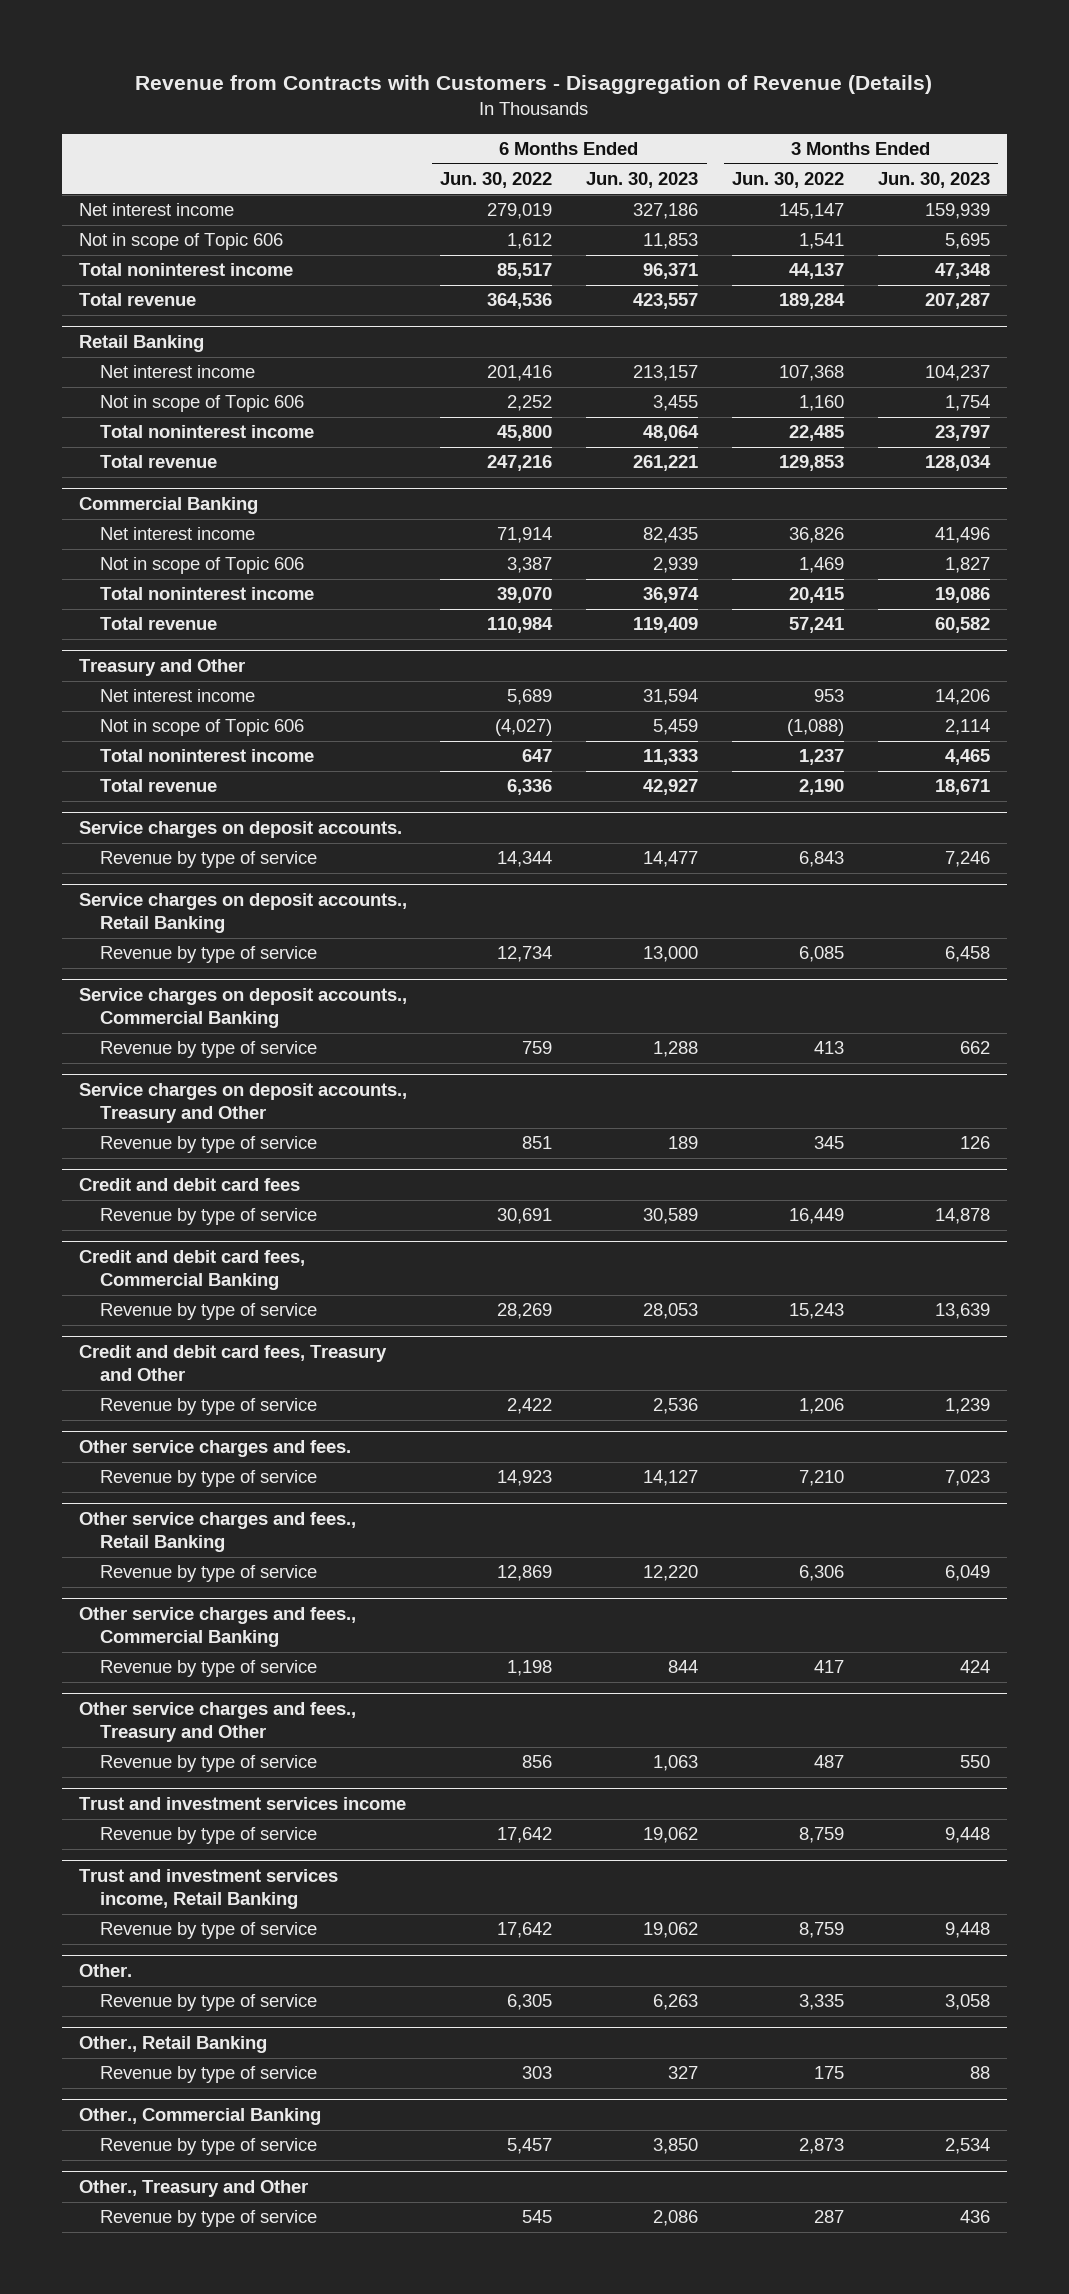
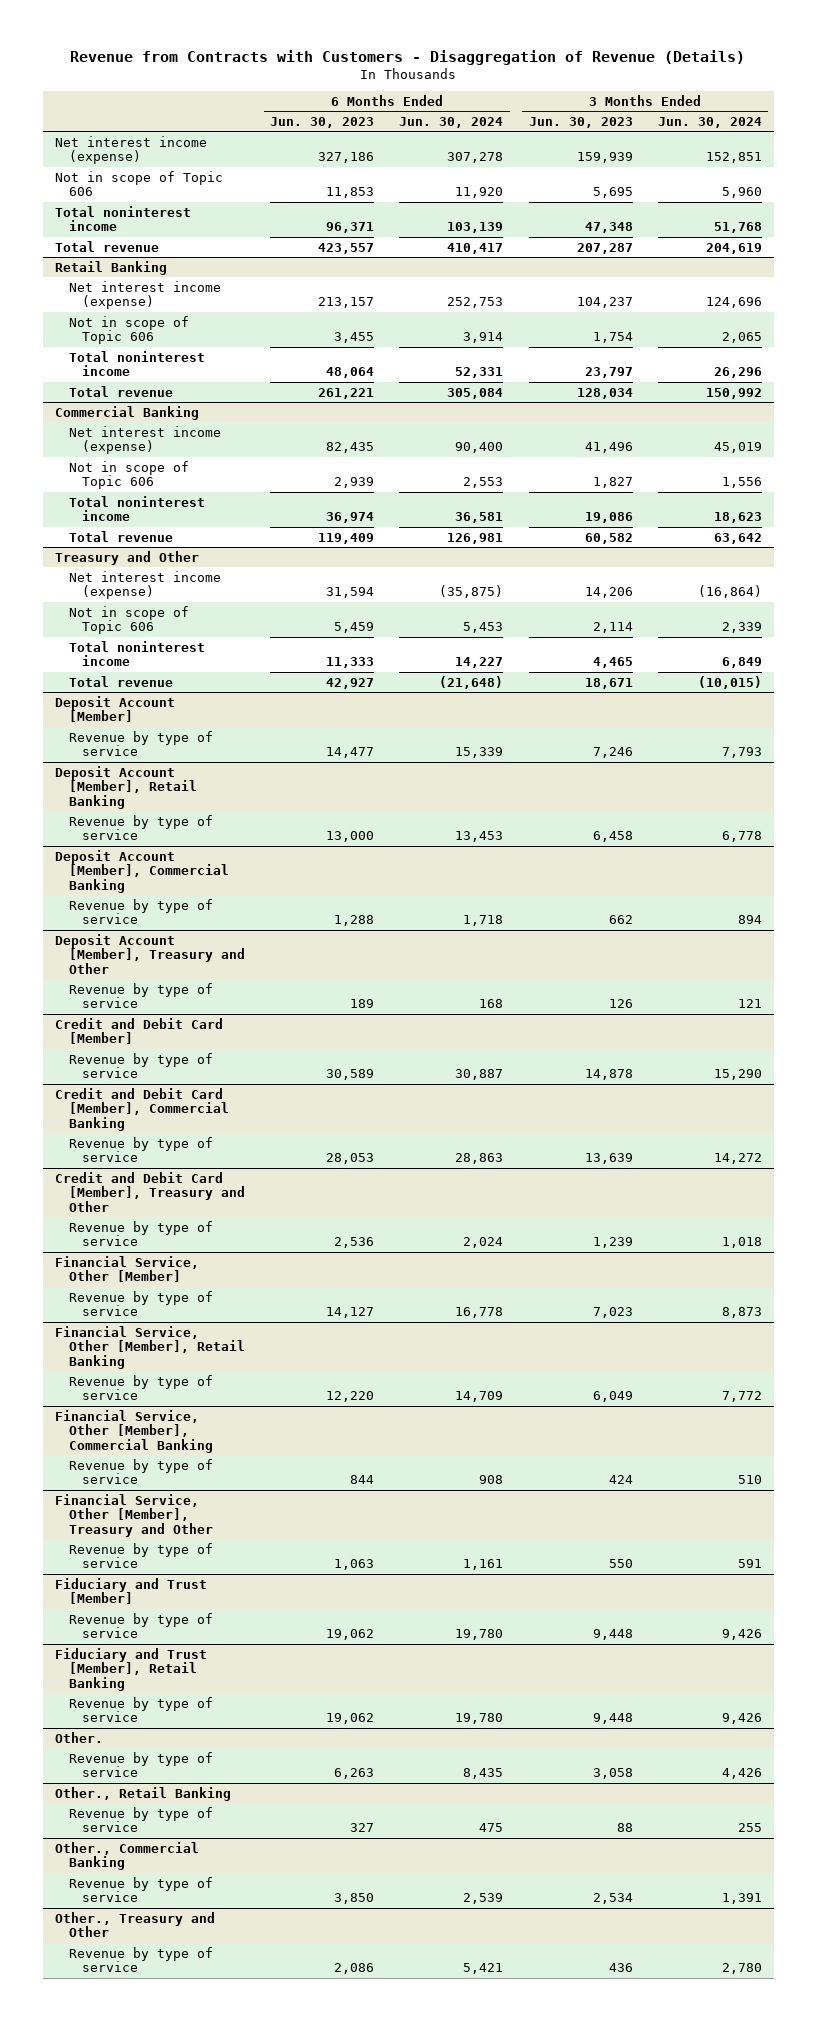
- | 6 Months Ended Jun. 30, 2022 | 6 Months Ended Jun. 30, 2023 | 3 Months Ended Jun. 30, 2022 | 3 Months Ended Jun. 30, 2023
+ | 6 Months Ended Jun. 30, 2023 | 6 Months Ended Jun. 30, 2024 | 3 Months Ended Jun. 30, 2023 | 3 Months Ended Jun. 30, 2024
- Net interest income | 279,019 | 327,186 | 145,147 | 159,939
+ Net interest income (expense) | 327,186 | 307,278 | 159,939 | 152,851
@ Retail Banking
- Net interest income | 201,416 | 213,157 | 107,368 | 104,237
+ Net interest income (expense) | 213,157 | 252,753 | 104,237 | 124,696
@ Commercial Banking
- Net interest income | 71,914 | 82,435 | 36,826 | 41,496
+ Net interest income (expense) | 82,435 | 90,400 | 41,496 | 45,019
@ Treasury and Other
- Net interest income | 5,689 | 31,594 | 953 | 14,206
+ Net interest income (expense) | 31,594 | (35,875) | 14,206 | (16,864)
- Service charges on deposit accounts.
+ Deposit Account [Member]
- Service charges on deposit accounts., Retail Banking
+ Deposit Account [Member], Retail Banking
- Service charges on deposit accounts., Commercial Banking
+ Deposit Account [Member], Commercial Banking
- Service charges on deposit accounts., Treasury and Other
+ Deposit Account [Member], Treasury and Other
- Credit and debit card fees
+ Credit and Debit Card [Member]
- Credit and debit card fees, Commercial Banking
+ Credit and Debit Card [Member], Commercial Banking
- Credit and debit card fees, Treasury and Other
+ Credit and Debit Card [Member], Treasury and Other
- Other service charges and fees.
+ Financial Service, Other [Member]
- Other service charges and fees., Retail Banking
+ Financial Service, Other [Member], Retail Banking
- Other service charges and fees., Commercial Banking
+ Financial Service, Other [Member], Commercial Banking
- Other service charges and fees., Treasury and Other
+ Financial Service, Other [Member], Treasury and Other
- Trust and investment services income
+ Fiduciary and Trust [Member]
- Trust and investment services income, Retail Banking
+ Fiduciary and Trust [Member], Retail Banking

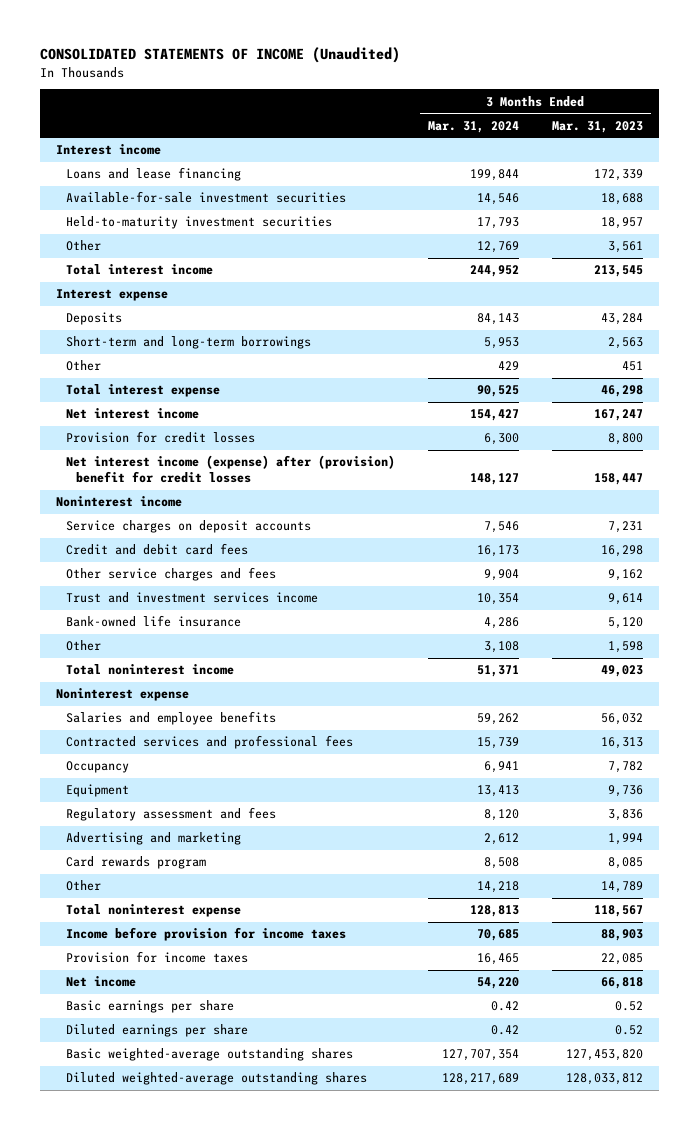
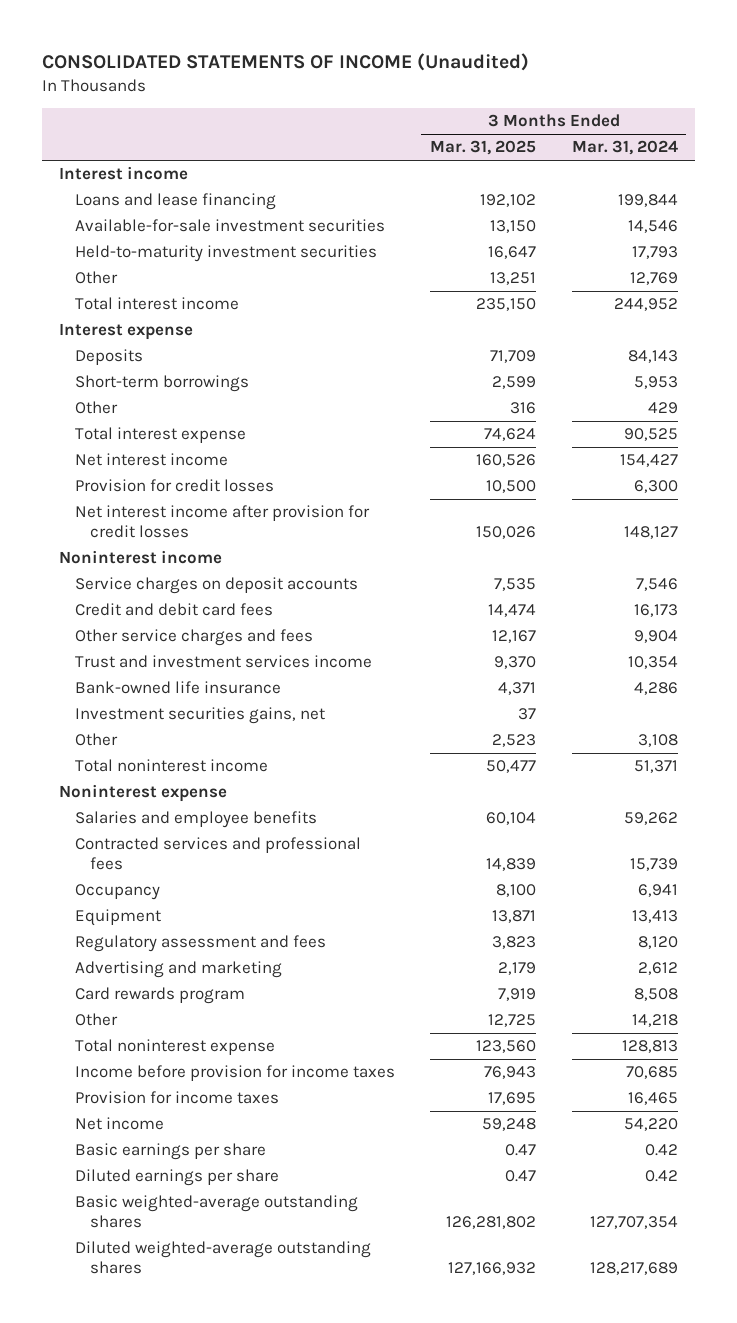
- | 3 Months Ended Mar. 31, 2024 | 3 Months Ended Mar. 31, 2023
+ | 3 Months Ended Mar. 31, 2025 | 3 Months Ended Mar. 31, 2024
- Short-term and long-term borrowings | 5,953 | 2,563
+ Short-term borrowings | 2,599 | 5,953
- Net interest income (expense) after (provision) benefit for credit losses | 148,127 | 158,447
+ Net interest income after provision for credit losses | 150,026 | 148,127
+ Investment securities gains, net | 37 |

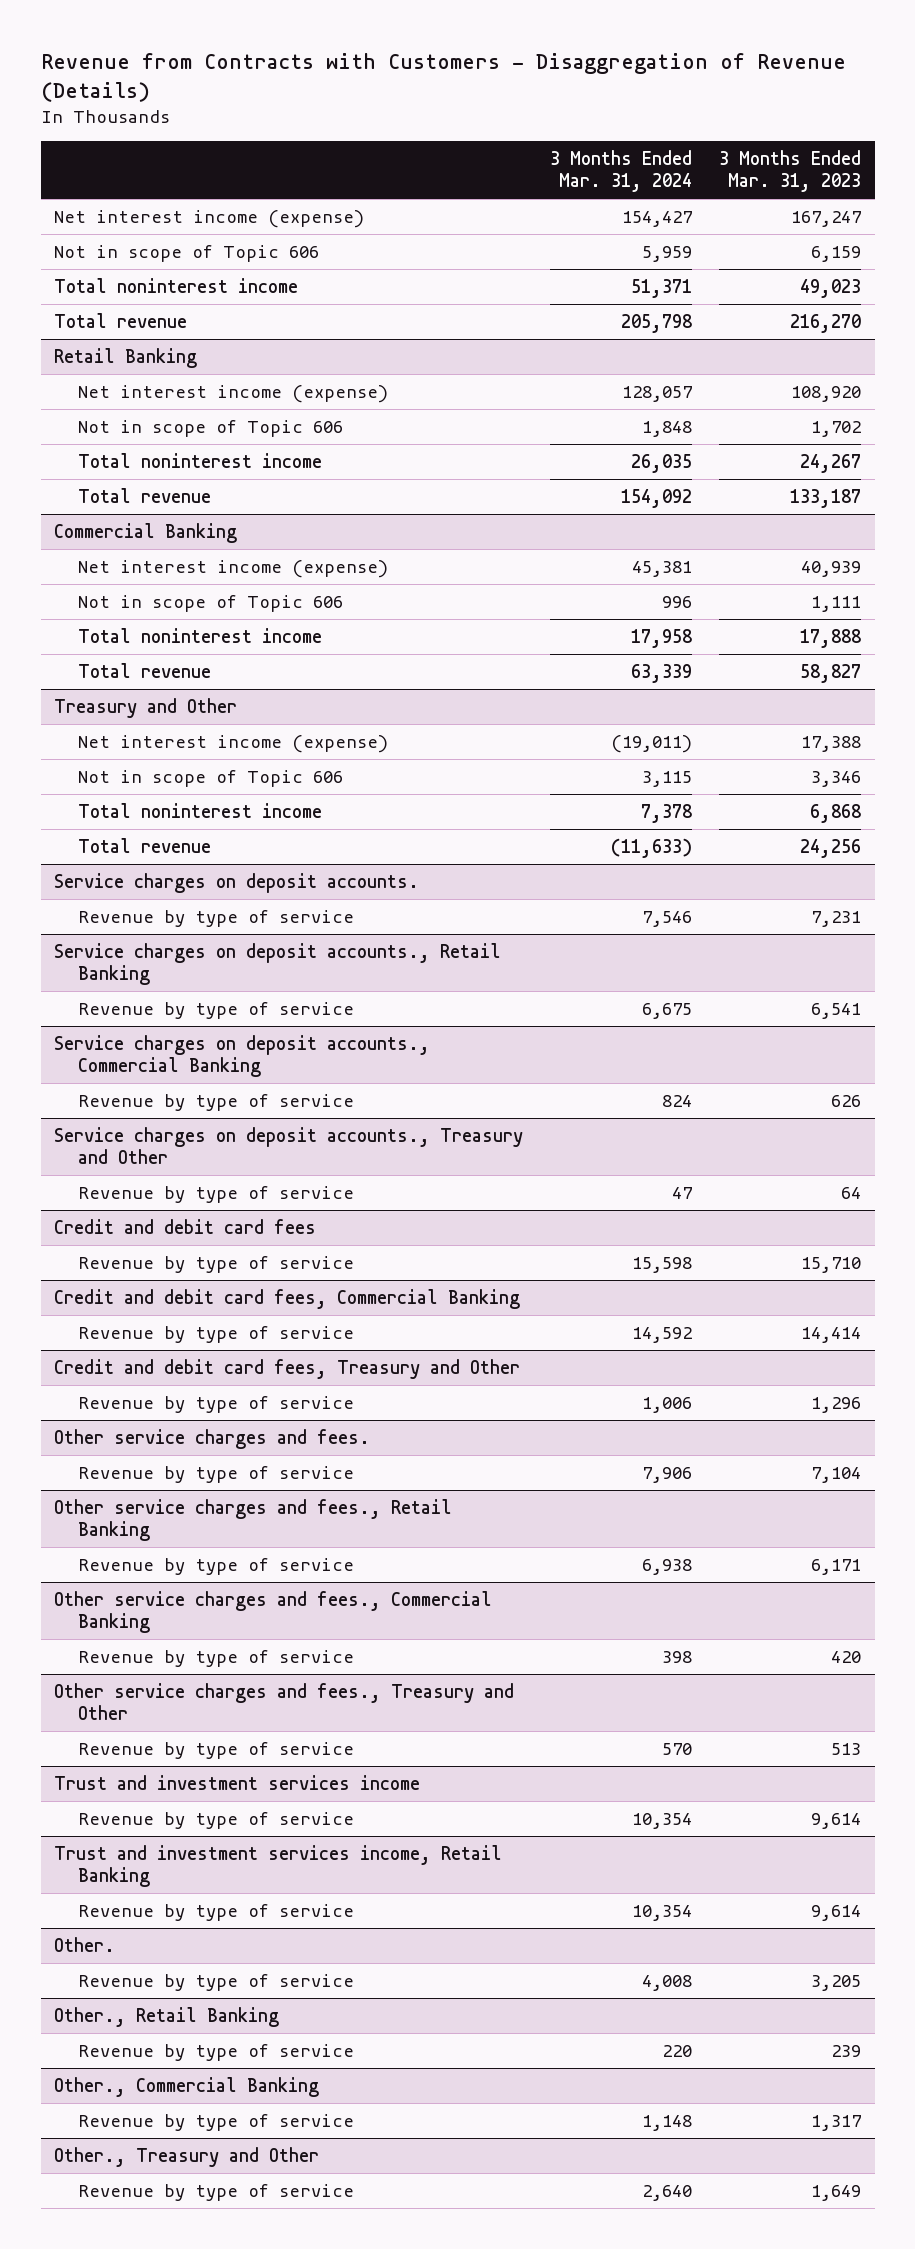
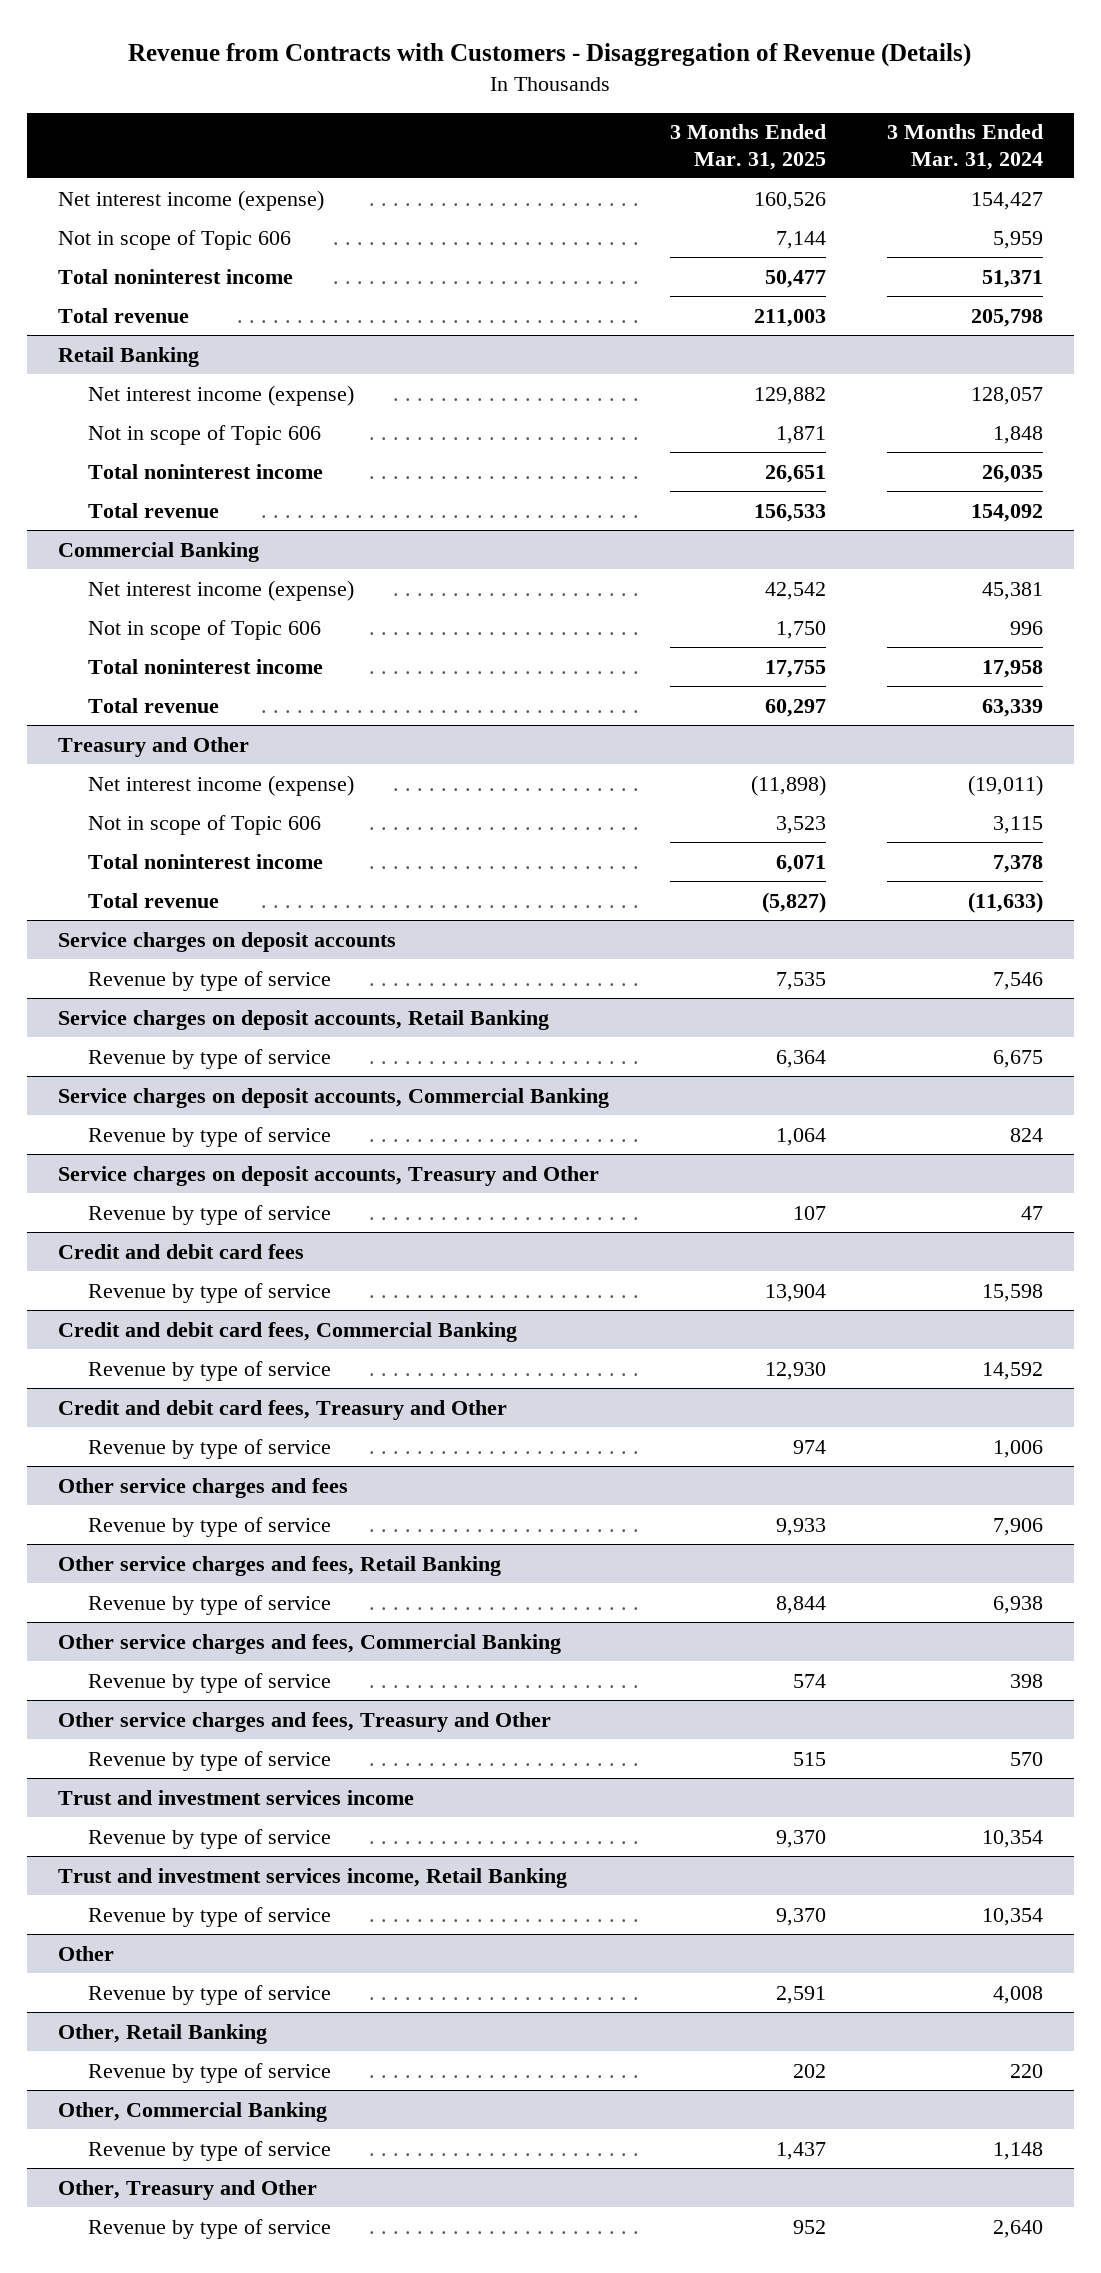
- | 3 Months Ended Mar. 31, 2024 | 3 Months Ended Mar. 31, 2023
+ | 3 Months Ended Mar. 31, 2025 | 3 Months Ended Mar. 31, 2024
- Service charges on deposit accounts.
+ Service charges on deposit accounts
- Service charges on deposit accounts., Retail Banking
+ Service charges on deposit accounts, Retail Banking
- Service charges on deposit accounts., Commercial Banking
+ Service charges on deposit accounts, Commercial Banking
- Service charges on deposit accounts., Treasury and Other
+ Service charges on deposit accounts, Treasury and Other
- Other service charges and fees.
+ Other service charges and fees
- Other service charges and fees., Retail Banking
+ Other service charges and fees, Retail Banking
- Other service charges and fees., Commercial Banking
+ Other service charges and fees, Commercial Banking
- Other service charges and fees., Treasury and Other
+ Other service charges and fees, Treasury and Other
- Other.
+ Other
- Other., Retail Banking
+ Other, Retail Banking
- Other., Commercial Banking
+ Other, Commercial Banking
- Other., Treasury and Other
+ Other, Treasury and Other

